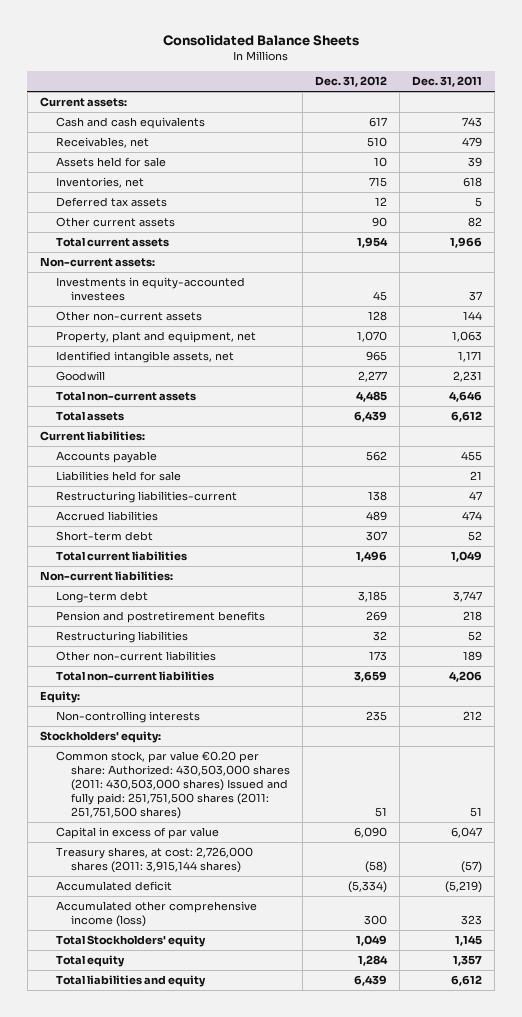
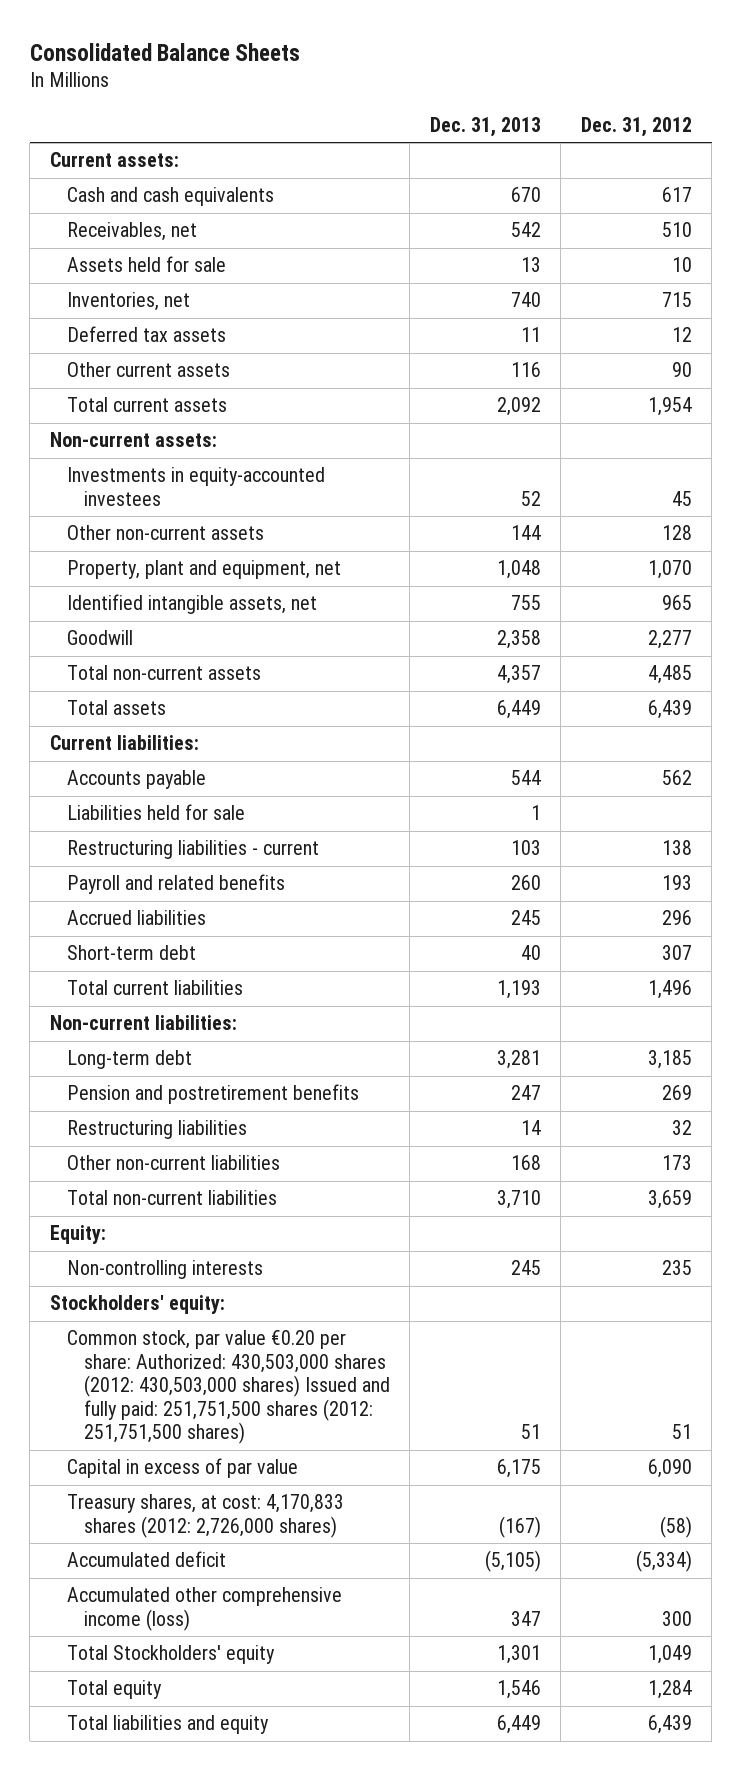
- | Dec. 31, 2012 | Dec. 31, 2011
+ | Dec. 31, 2013 | Dec. 31, 2012
- Restructuring liabilities-current | 138 | 47
- Accrued liabilities | 489 | 474
+ Restructuring liabilities - current | 103 | 138
+ Payroll and related benefits | 260 | 193
+ Accrued liabilities | 245 | 296
- Common stock, par value €0.20 per share: Authorized: 430,503,000 shares (2011: 430,503,000 shares) Issued and fully paid: 251,751,500 shares (2011: 251,751,500 shares) | 51 | 51
+ Common stock, par value €0.20 per share: Authorized: 430,503,000 shares (2012: 430,503,000 shares) Issued and fully paid: 251,751,500 shares (2012: 251,751,500 shares) | 51 | 51
- Treasury shares, at cost: 2,726,000 shares (2011: 3,915,144 shares) | (58) | (57)
+ Treasury shares, at cost: 4,170,833 shares (2012: 2,726,000 shares) | (167) | (58)

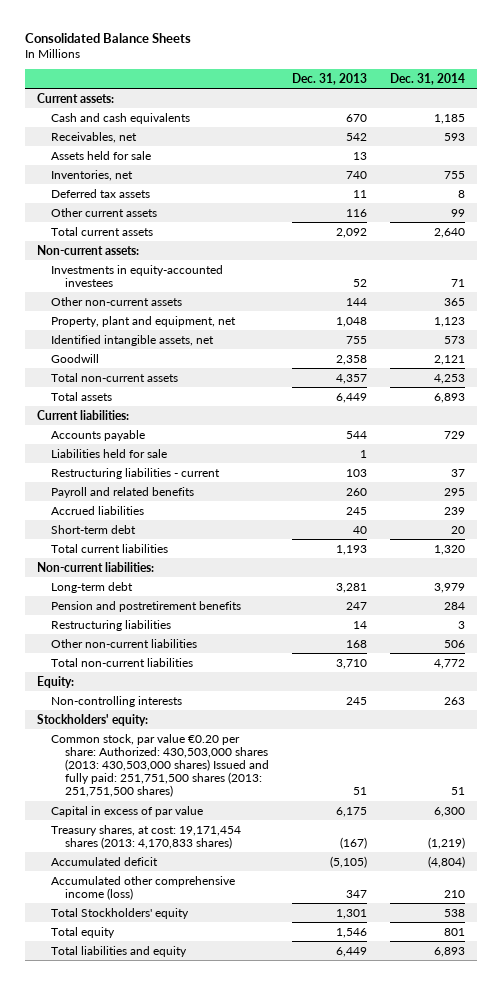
- | Dec. 31, 2013 | Dec. 31, 2012
+ | Dec. 31, 2013 | Dec. 31, 2014
- Common stock, par value €0.20 per share: Authorized: 430,503,000 shares (2012: 430,503,000 shares) Issued and fully paid: 251,751,500 shares (2012: 251,751,500 shares) | 51 | 51
+ Common stock, par value €0.20 per share: Authorized: 430,503,000 shares (2013: 430,503,000 shares) Issued and fully paid: 251,751,500 shares (2013: 251,751,500 shares) | 51 | 51
- Treasury shares, at cost: 4,170,833 shares (2012: 2,726,000 shares) | (167) | (58)
+ Treasury shares, at cost: 19,171,454 shares (2013: 4,170,833 shares) | (167) | (1,219)

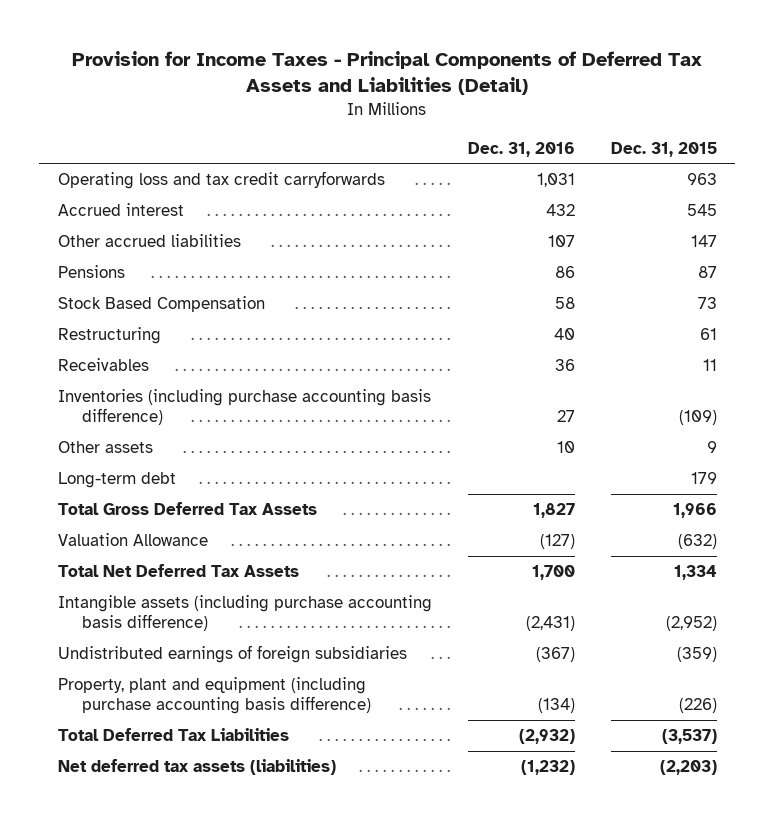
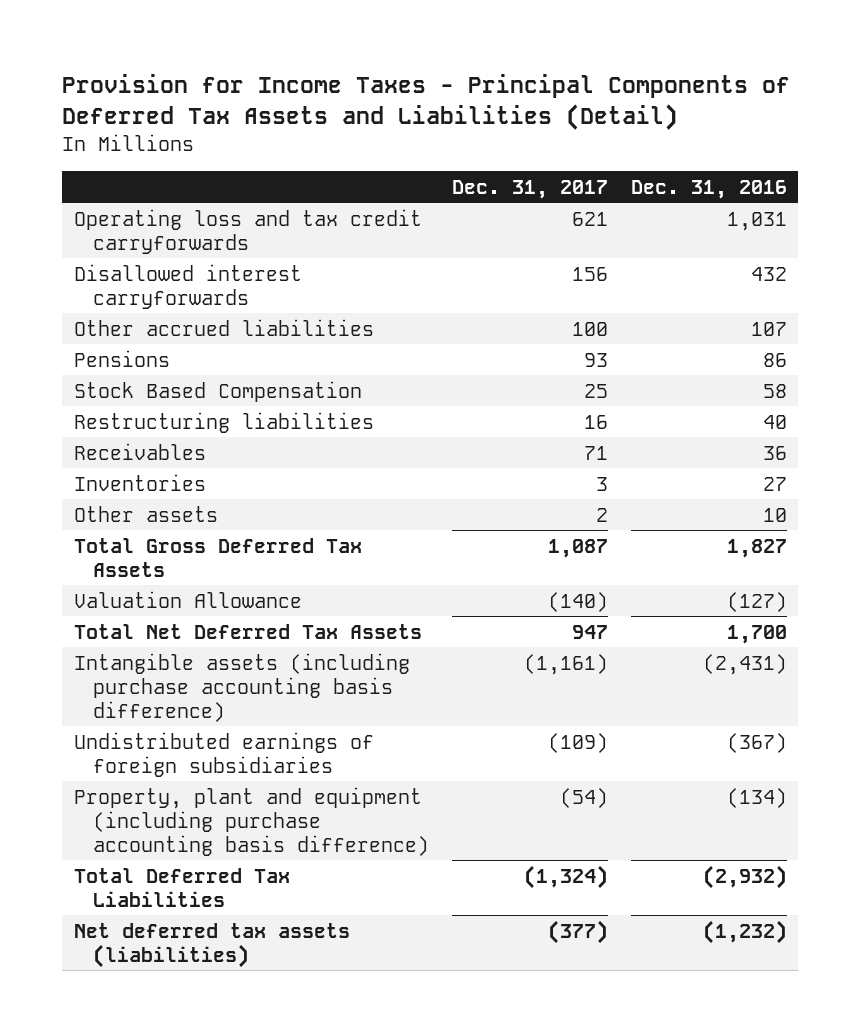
- | Dec. 31, 2016 | Dec. 31, 2015
+ | Dec. 31, 2017 | Dec. 31, 2016
- Accrued interest | 432 | 545
+ Disallowed interest carryforwards | 156 | 432
- Restructuring | 40 | 61
+ Restructuring liabilities | 16 | 40
- Inventories (including purchase accounting basis difference) | 27 | (109)
+ Inventories | 3 | 27
- Long-term debt | | 179

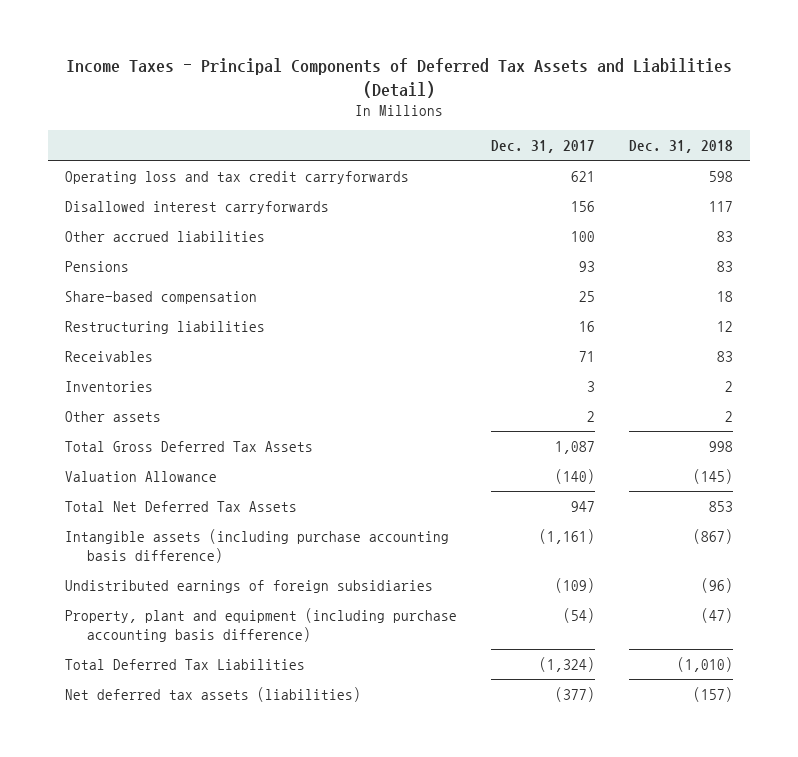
- Provision for Income Taxes - Principal Components of Deferred Tax Assets and Liabilities (Detail)
+ Income Taxes - Principal Components of Deferred Tax Assets and Liabilities (Detail)
- | Dec. 31, 2017 | Dec. 31, 2016
+ | Dec. 31, 2017 | Dec. 31, 2018
- Stock Based Compensation | 25 | 58
+ Share-based compensation | 25 | 18

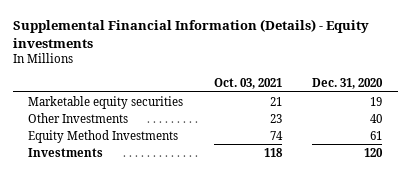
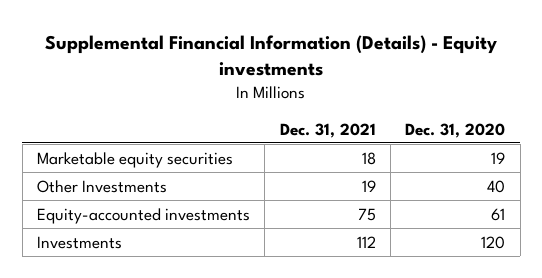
- | Oct. 03, 2021 | Dec. 31, 2020
+ | Dec. 31, 2021 | Dec. 31, 2020
- Equity Method Investments | 74 | 61
+ Equity-accounted investments | 75 | 61

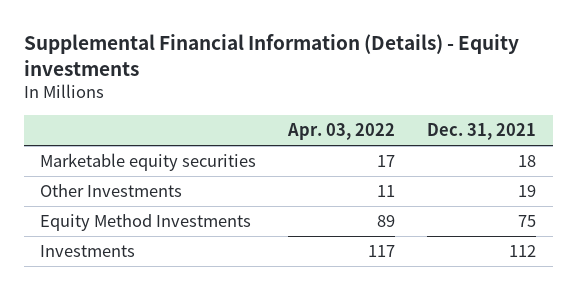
- | Dec. 31, 2021 | Dec. 31, 2020
+ | Apr. 03, 2022 | Dec. 31, 2021
- Equity-accounted investments | 75 | 61
+ Equity Method Investments | 89 | 75

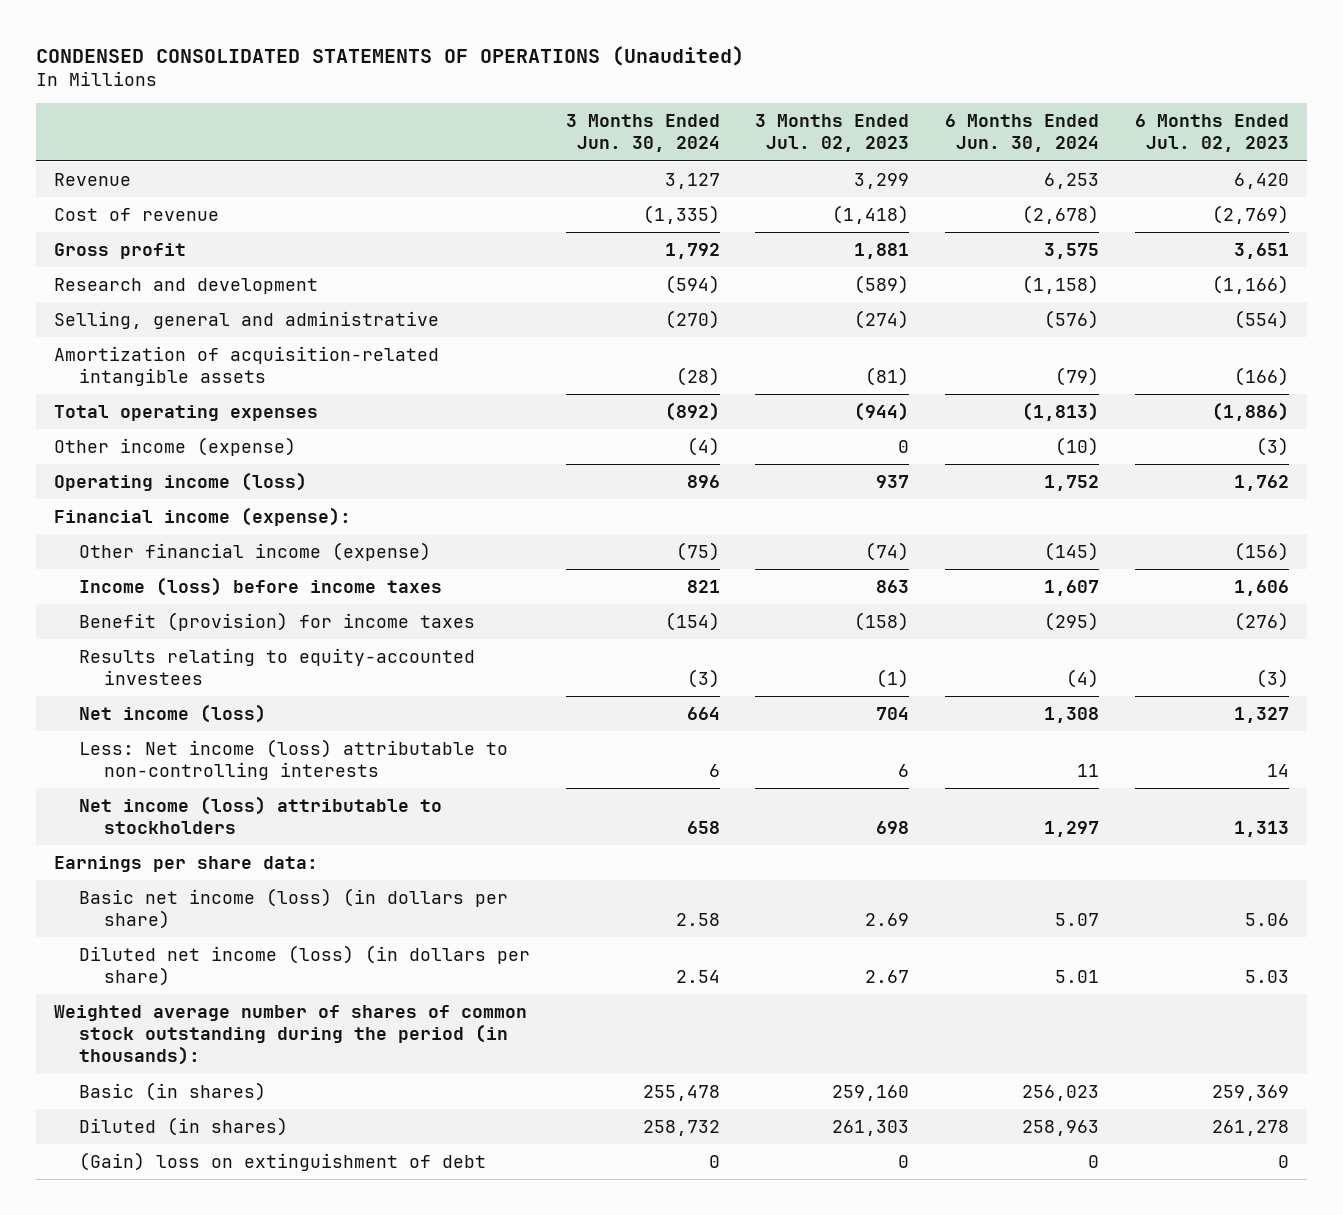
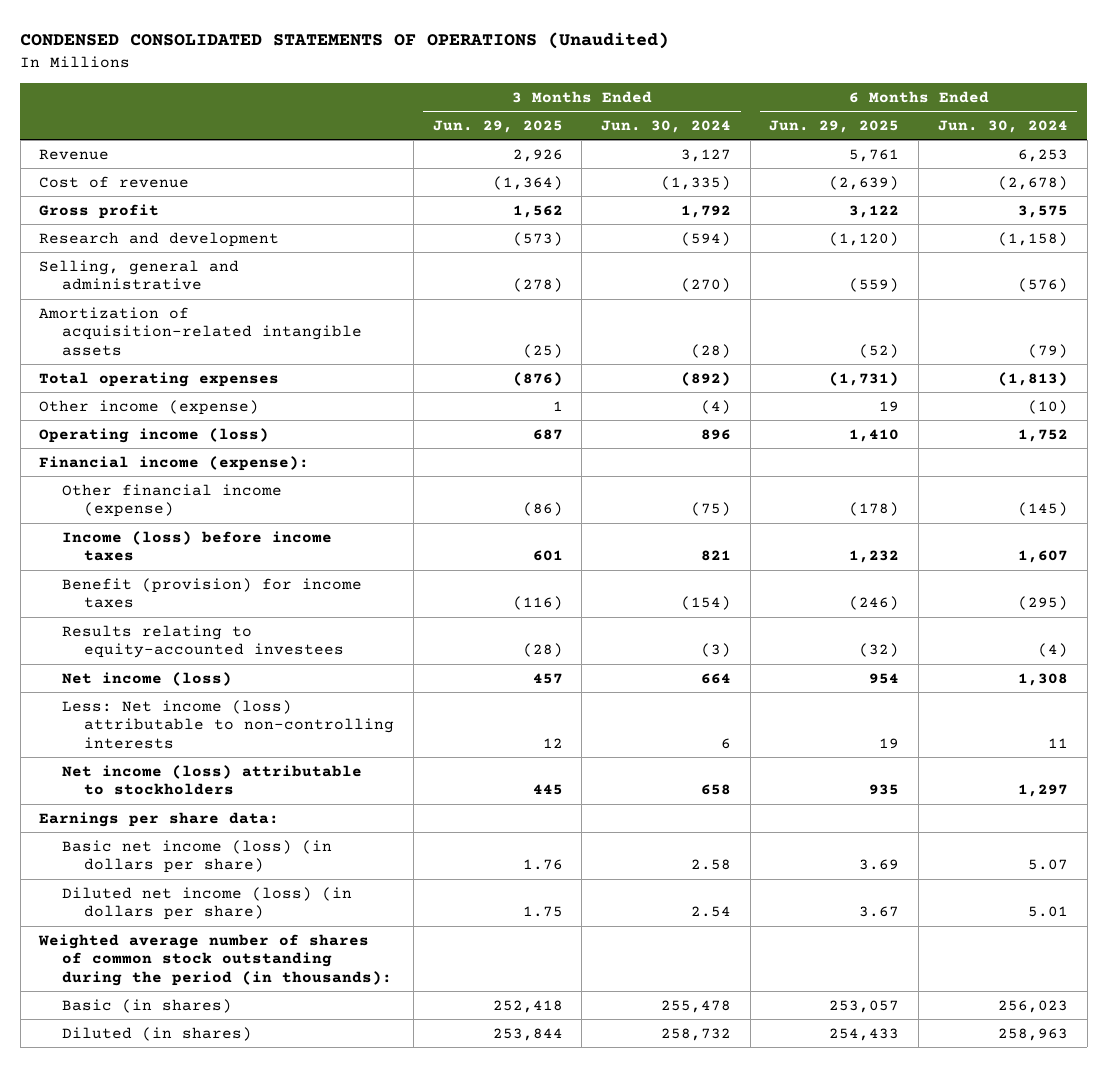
- | 3 Months Ended Jun. 30, 2024 | 3 Months Ended Jul. 02, 2023 | 6 Months Ended Jun. 30, 2024 | 6 Months Ended Jul. 02, 2023
+ | 3 Months Ended Jun. 29, 2025 | 3 Months Ended Jun. 30, 2024 | 6 Months Ended Jun. 29, 2025 | 6 Months Ended Jun. 30, 2024
- (Gain) loss on extinguishment of debt | 0 | 0 | 0 | 0

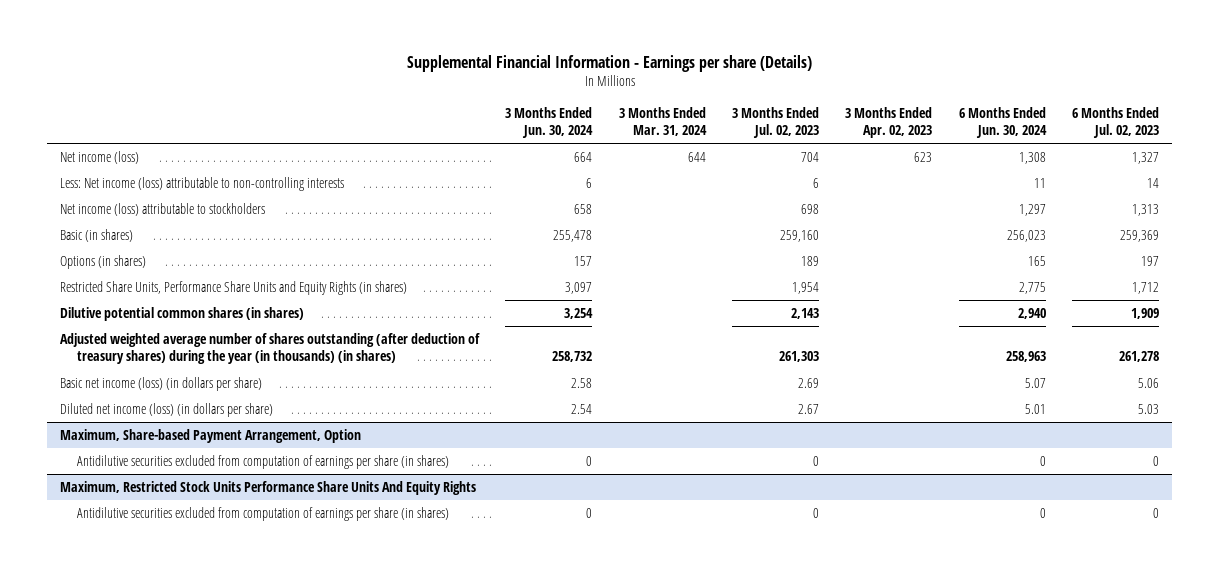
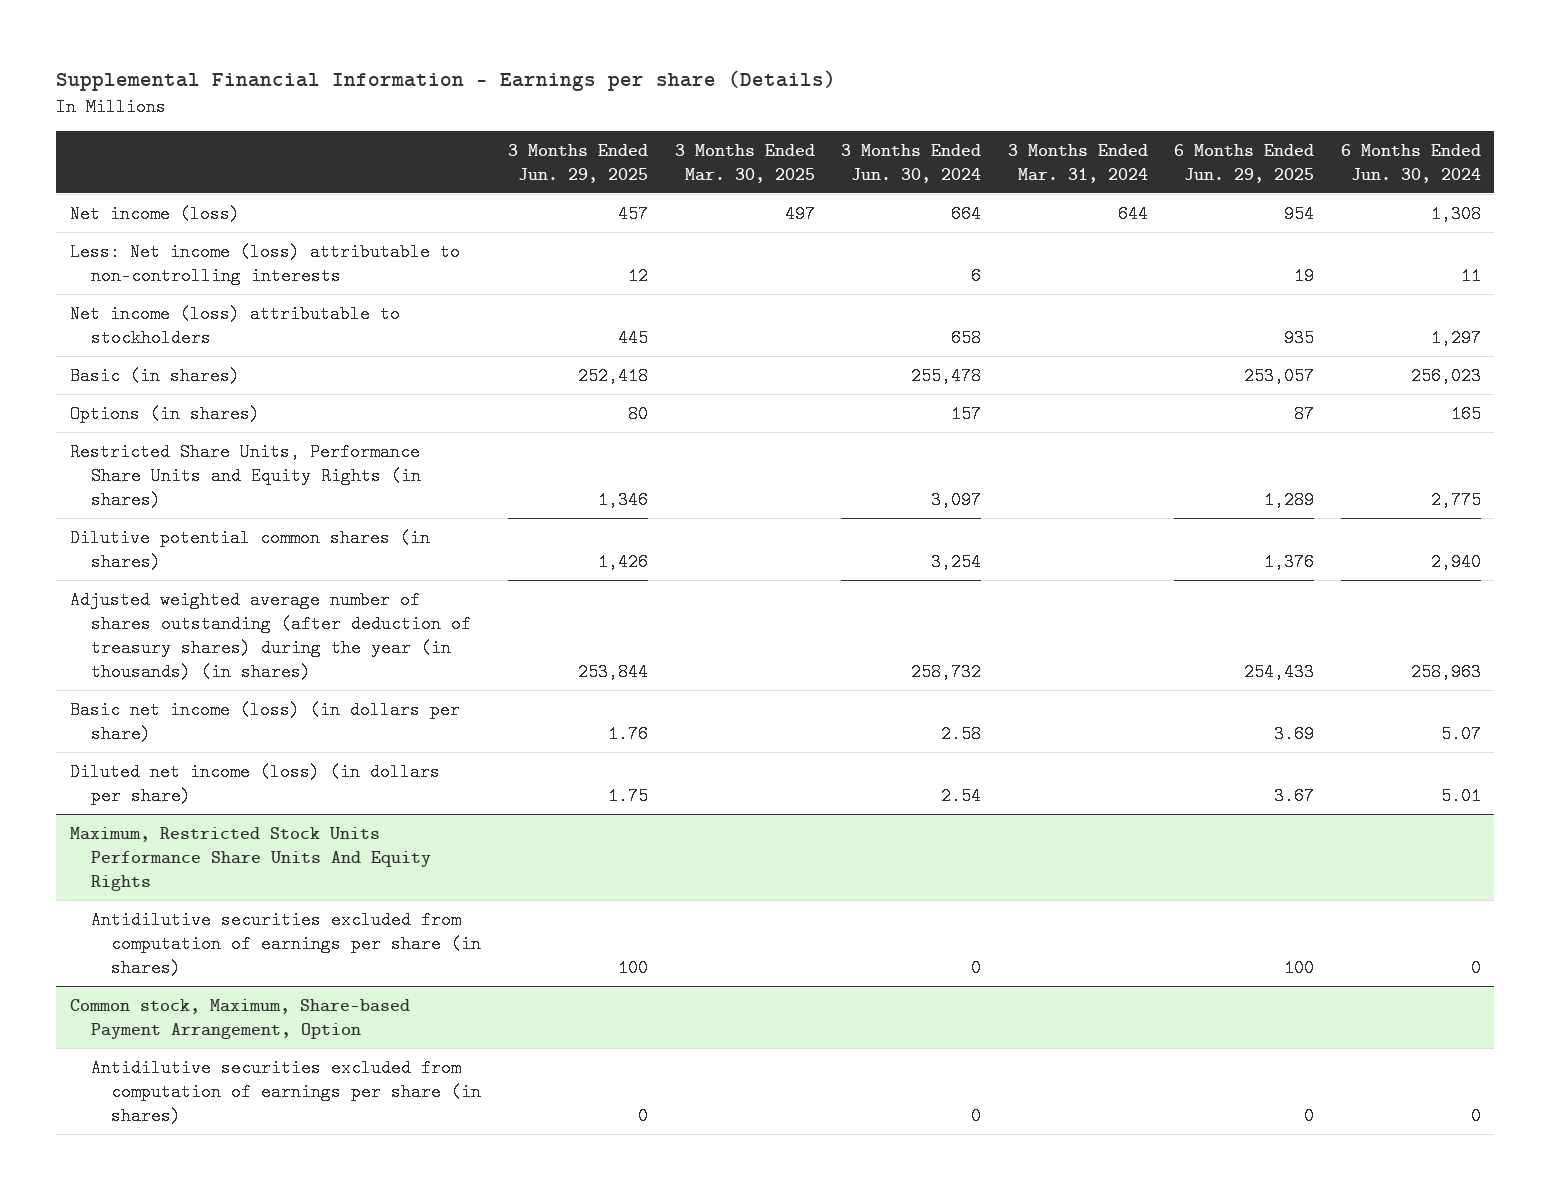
- | 3 Months Ended Jun. 30, 2024 | 3 Months Ended Mar. 31, 2024 | 3 Months Ended Jul. 02, 2023 | 3 Months Ended Apr. 02, 2023 | 6 Months Ended Jun. 30, 2024 | 6 Months Ended Jul. 02, 2023
+ | 3 Months Ended Jun. 29, 2025 | 3 Months Ended Mar. 30, 2025 | 3 Months Ended Jun. 30, 2024 | 3 Months Ended Mar. 31, 2024 | 6 Months Ended Jun. 29, 2025 | 6 Months Ended Jun. 30, 2024
- Maximum, Share-based Payment Arrangement, Option
- Antidilutive securities excluded from computation of earnings per share (in shares) | 0 | | 0 | | 0 | 0
+ Common stock, Maximum, Share-based Payment Arrangement, Option
+ Antidilutive securities excluded from computation of earnings per share (in shares) | 0 | | 0 | | 0 | 0

